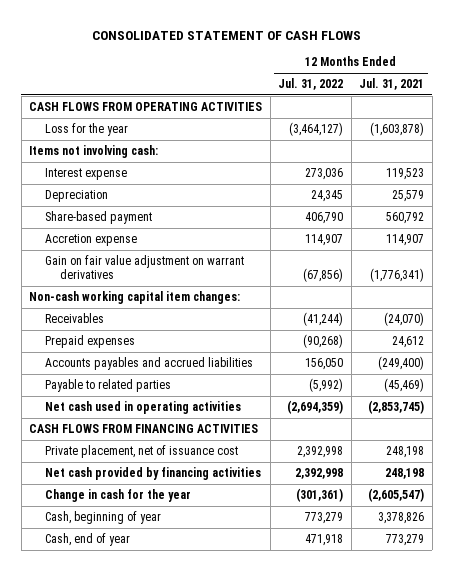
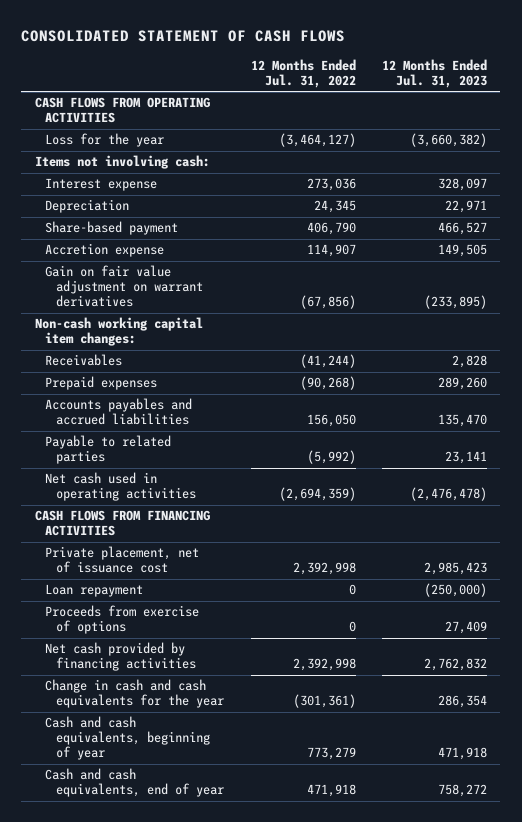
- | 12 Months Ended Jul. 31, 2022 | 12 Months Ended Jul. 31, 2021
+ | 12 Months Ended Jul. 31, 2022 | 12 Months Ended Jul. 31, 2023
+ Loan repayment | 0 | (250,000)
+ Proceeds from exercise of options | 0 | 27,409
- Change in cash for the year | (301,361) | (2,605,547)
- Cash, beginning of year | 773,279 | 3,378,826
- Cash, end of year | 471,918 | 773,279
+ Change in cash and cash equivalents for the year | (301,361) | 286,354
+ Cash and cash equivalents, beginning of year | 773,279 | 471,918
+ Cash and cash equivalents, end of year | 471,918 | 758,272

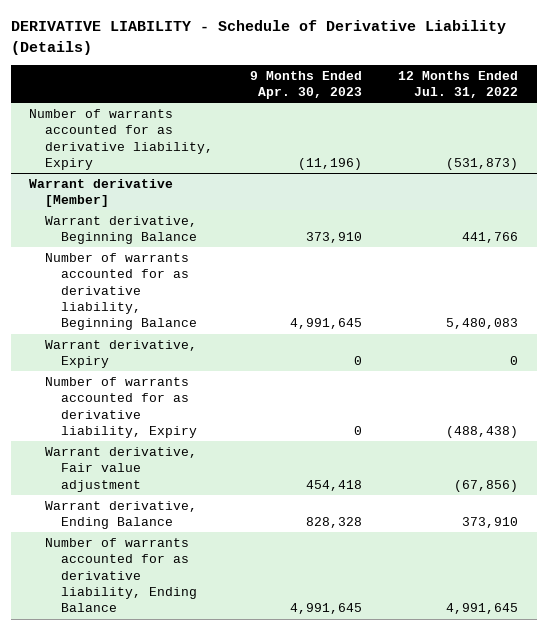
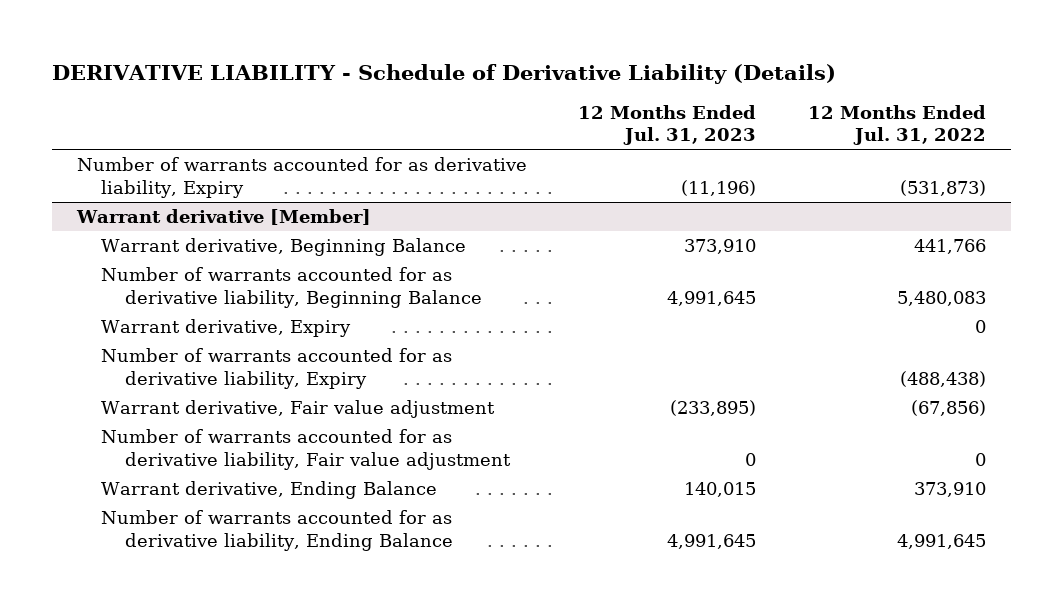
- | 9 Months Ended Apr. 30, 2023 | 12 Months Ended Jul. 31, 2022
+ | 12 Months Ended Jul. 31, 2023 | 12 Months Ended Jul. 31, 2022
@ Warrant derivative [Member]
+ Number of warrants accounted for as derivative liability, Fair value adjustment | 0 | 0

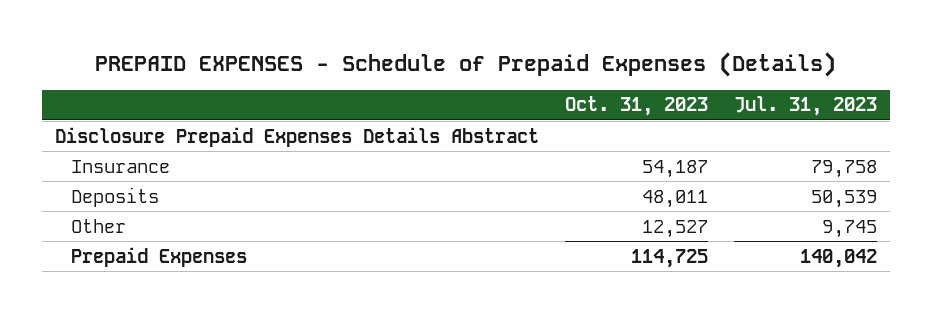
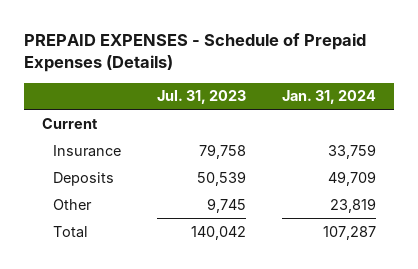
- | Oct. 31, 2023 | Jul. 31, 2023
+ | Jul. 31, 2023 | Jan. 31, 2024
- Disclosure Prepaid Expenses Details Abstract
+ Current
- Prepaid Expenses | 114,725 | 140,042
+ Total | 140,042 | 107,287

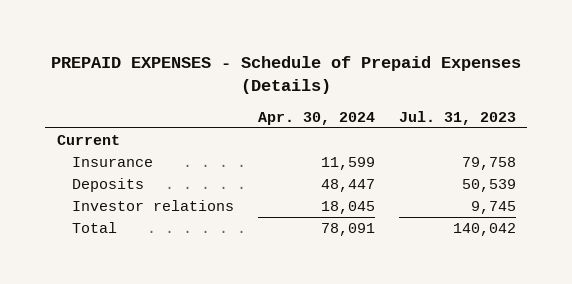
- | Jul. 31, 2023 | Jan. 31, 2024
+ | Apr. 30, 2024 | Jul. 31, 2023
- Other | 9,745 | 23,819
+ Investor relations | 18,045 | 9,745

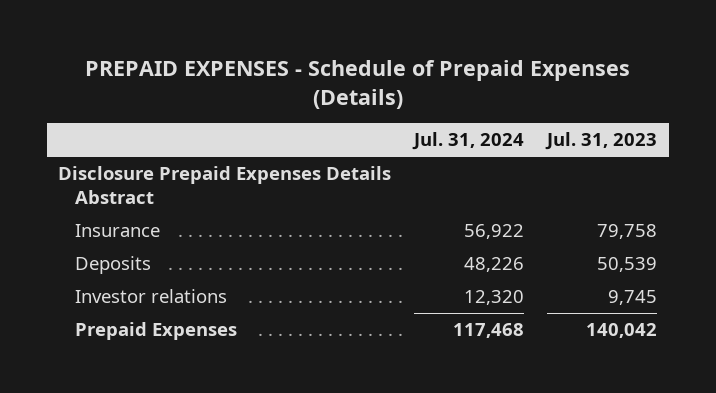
- | Apr. 30, 2024 | Jul. 31, 2023
+ | Jul. 31, 2024 | Jul. 31, 2023
- Current
+ Disclosure Prepaid Expenses Details Abstract
- Total | 78,091 | 140,042
+ Prepaid Expenses | 117,468 | 140,042

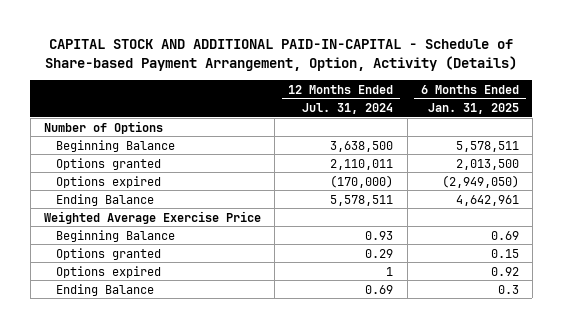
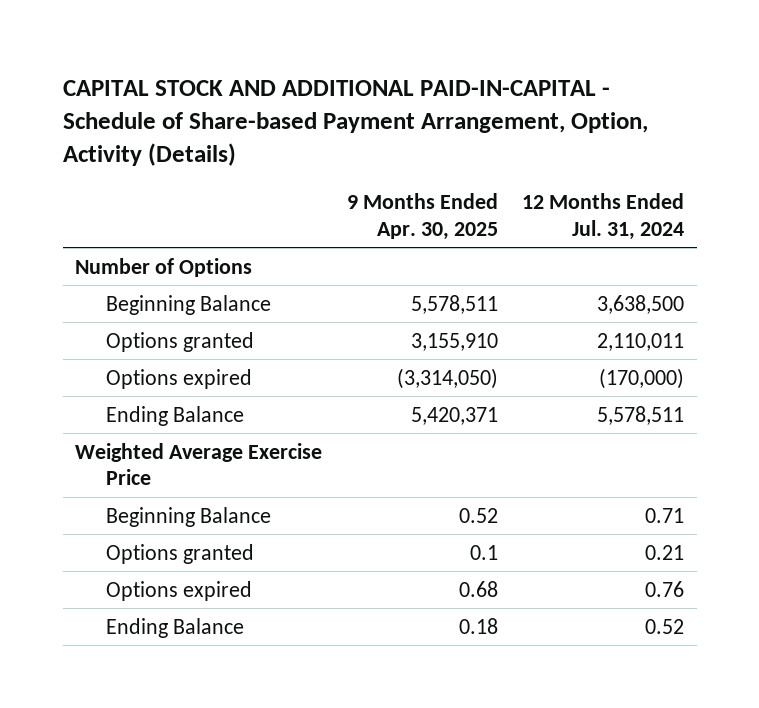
- | 12 Months Ended Jul. 31, 2024 | 6 Months Ended Jan. 31, 2025
+ | 9 Months Ended Apr. 30, 2025 | 12 Months Ended Jul. 31, 2024
- Beginning Balance | 0.93 | 0.69
- Options granted | 0.29 | 0.15
- Options expired | 1 | 0.92
- Ending Balance | 0.69 | 0.3
+ Beginning Balance | 0.52 | 0.71
+ Options granted | 0.1 | 0.21
+ Options expired | 0.68 | 0.76
+ Ending Balance | 0.18 | 0.52

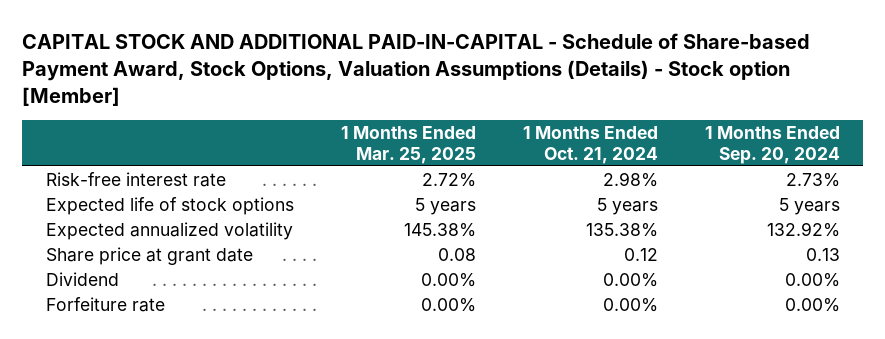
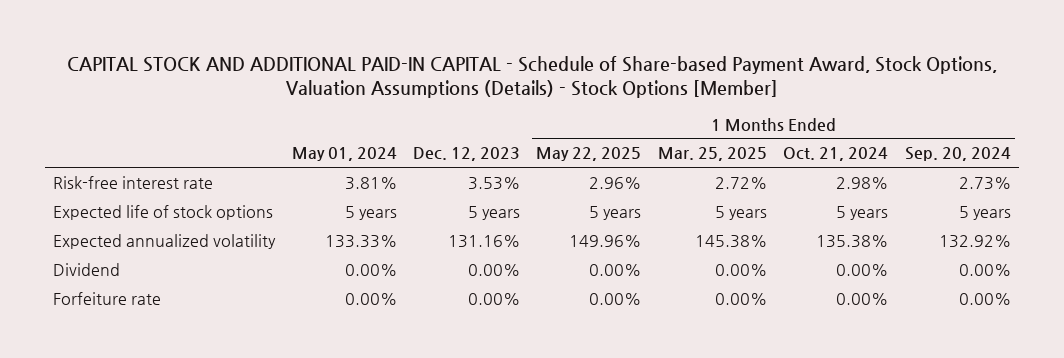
- CAPITAL STOCK AND ADDITIONAL PAID-IN-CAPITAL - Schedule of Share-based Payment Award, Stock Options, Valuation Assumptions (Details) - Stock option [Member]
+ CAPITAL STOCK AND ADDITIONAL PAID-IN CAPITAL - Schedule of Share-based Payment Award, Stock Options, Valuation Assumptions (Details) - Stock Options [Member]
- | 1 Months Ended Mar. 25, 2025 | 1 Months Ended Oct. 21, 2024 | 1 Months Ended Sep. 20, 2024
+ | May 01, 2024 | Dec. 12, 2023 | 1 Months Ended May 22, 2025 | 1 Months Ended Mar. 25, 2025 | 1 Months Ended Oct. 21, 2024 | 1 Months Ended Sep. 20, 2024
- Share price at grant date | 0.08 | 0.12 | 0.13

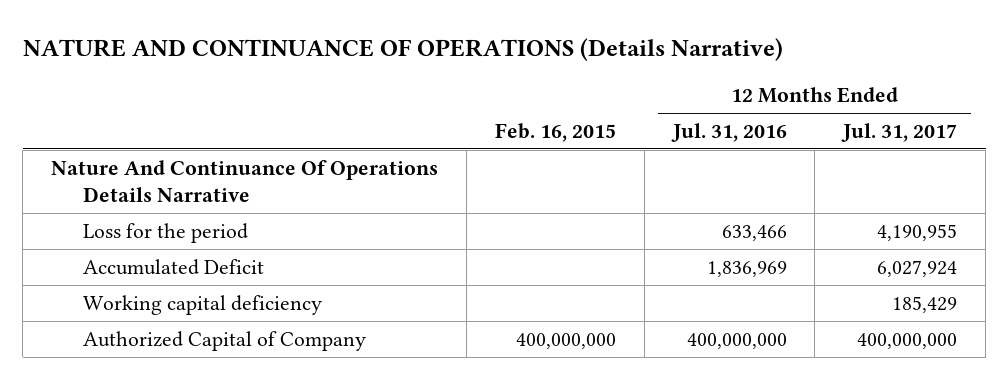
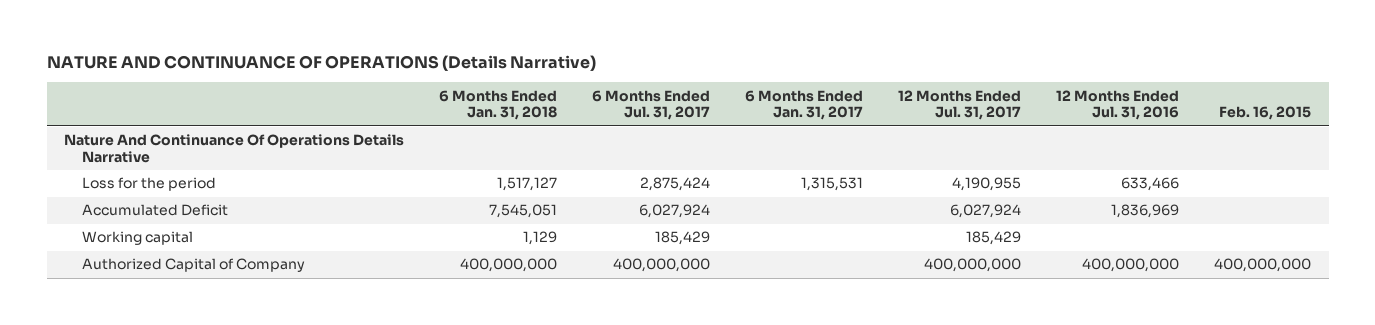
- | Feb. 16, 2015 | 12 Months Ended Jul. 31, 2016 | 12 Months Ended Jul. 31, 2017
+ | 6 Months Ended Jan. 31, 2018 | 6 Months Ended Jul. 31, 2017 | 6 Months Ended Jan. 31, 2017 | 12 Months Ended Jul. 31, 2017 | 12 Months Ended Jul. 31, 2016 | Feb. 16, 2015
- Working capital deficiency | | | 185,429
+ Working capital | 1,129 | 185,429 | | 185,429 | |

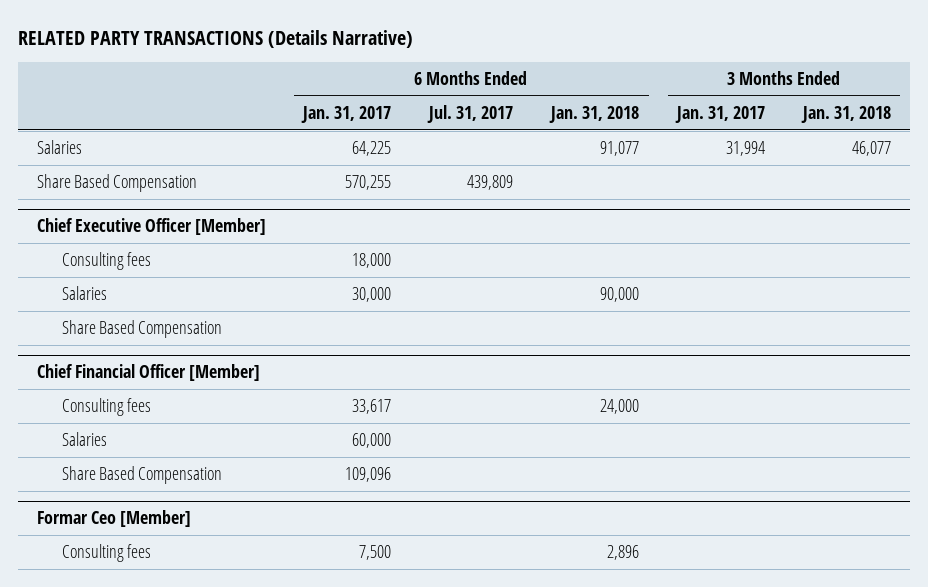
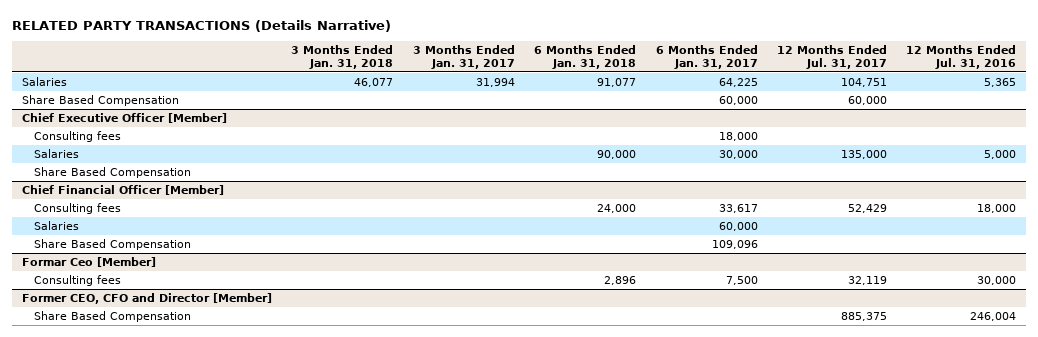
- | 6 Months Ended Jan. 31, 2017 | 6 Months Ended Jul. 31, 2017 | 6 Months Ended Jan. 31, 2018 | 3 Months Ended Jan. 31, 2017 | 3 Months Ended Jan. 31, 2018
+ | 3 Months Ended Jan. 31, 2018 | 3 Months Ended Jan. 31, 2017 | 6 Months Ended Jan. 31, 2018 | 6 Months Ended Jan. 31, 2017 | 12 Months Ended Jul. 31, 2017 | 12 Months Ended Jul. 31, 2016
- Share Based Compensation | 570,255 | 439,809 | | |
+ Share Based Compensation | | | | 60,000 | 60,000 |
+ Former CEO, CFO and Director [Member]
+ Share Based Compensation | | | | | 885,375 | 246,004

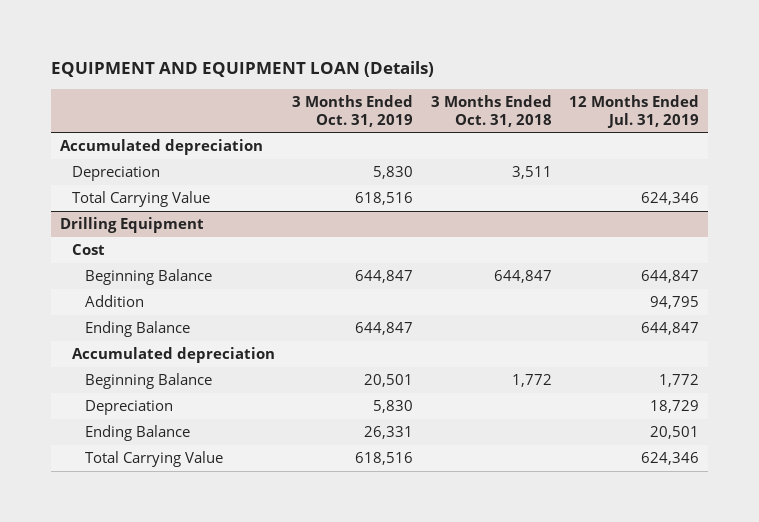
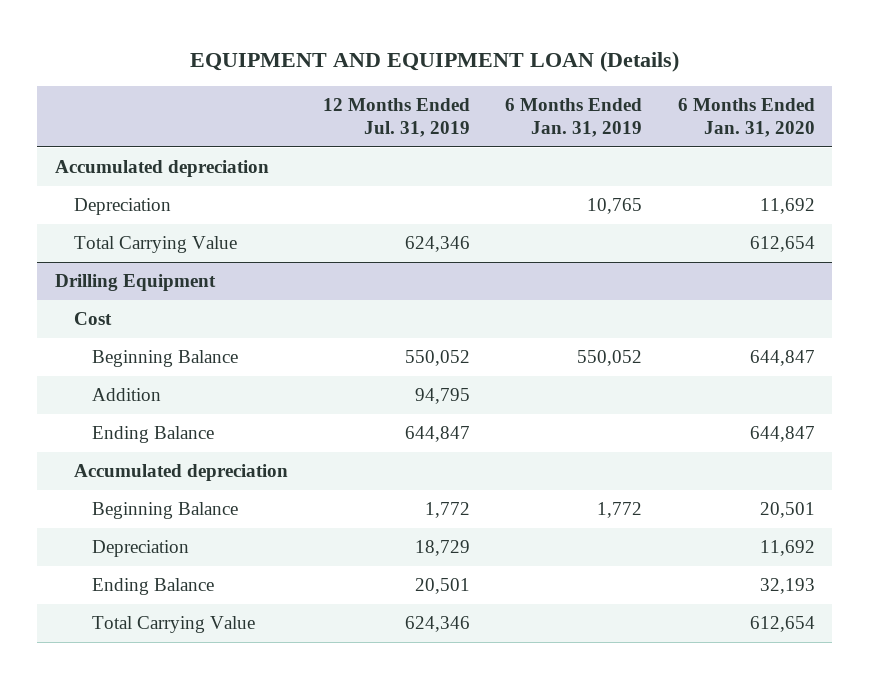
- | 3 Months Ended Oct. 31, 2019 | 3 Months Ended Oct. 31, 2018 | 12 Months Ended Jul. 31, 2019
+ | 12 Months Ended Jul. 31, 2019 | 6 Months Ended Jan. 31, 2019 | 6 Months Ended Jan. 31, 2020
@ Drilling Equipment
- Beginning Balance | 644,847 | 644,847 | 644,847
+ Beginning Balance | 550,052 | 550,052 | 644,847

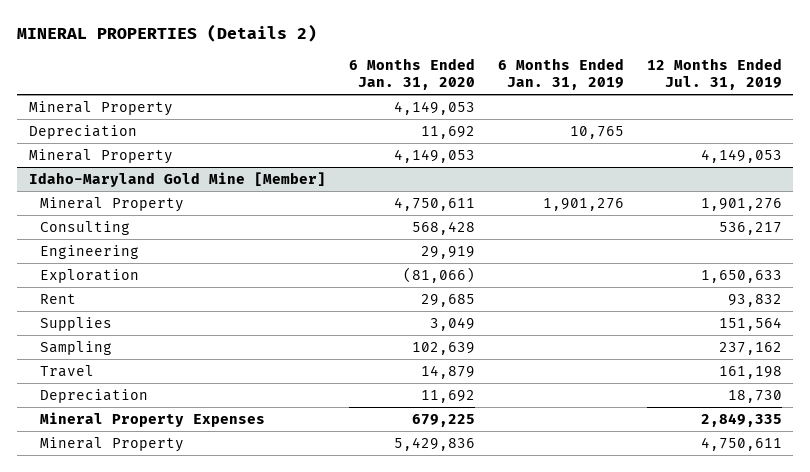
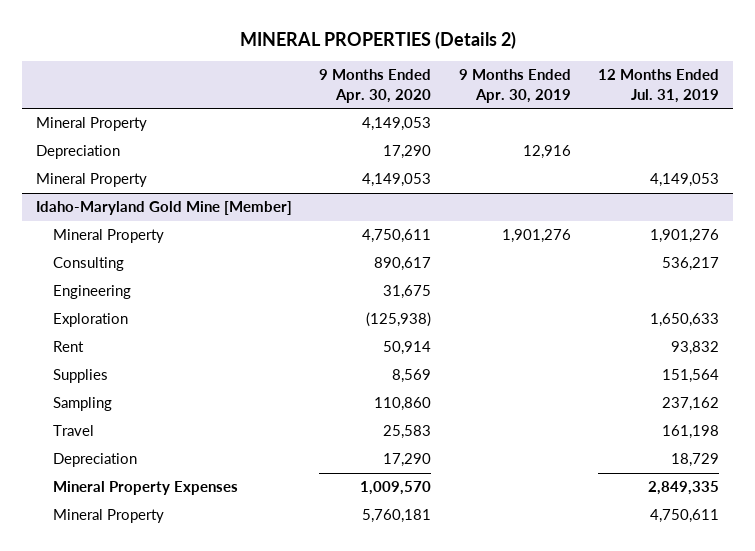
- | 6 Months Ended Jan. 31, 2020 | 6 Months Ended Jan. 31, 2019 | 12 Months Ended Jul. 31, 2019
+ | 9 Months Ended Apr. 30, 2020 | 9 Months Ended Apr. 30, 2019 | 12 Months Ended Jul. 31, 2019
@ Idaho-Maryland Gold Mine [Member]
- Depreciation | 11,692 | | 18,730
+ Depreciation | 17,290 | | 18,729

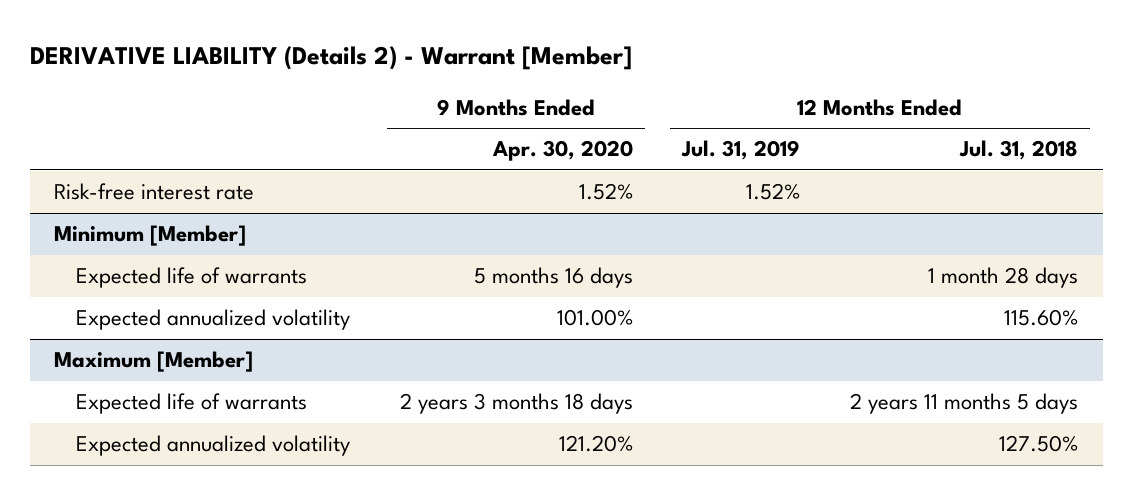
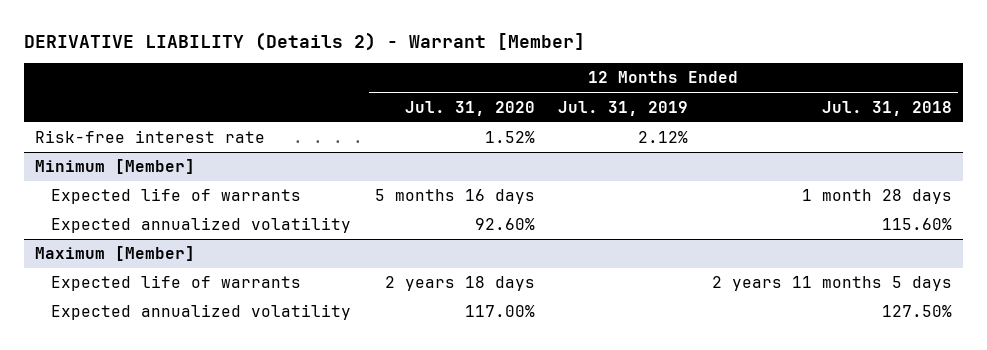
- | 9 Months Ended Apr. 30, 2020 | 12 Months Ended Jul. 31, 2019 | 12 Months Ended Jul. 31, 2018
+ | 12 Months Ended Jul. 31, 2020 | 12 Months Ended Jul. 31, 2019 | 12 Months Ended Jul. 31, 2018
- Risk-free interest rate | 1.52% | 1.52% |
+ Risk-free interest rate | 1.52% | 2.12% |

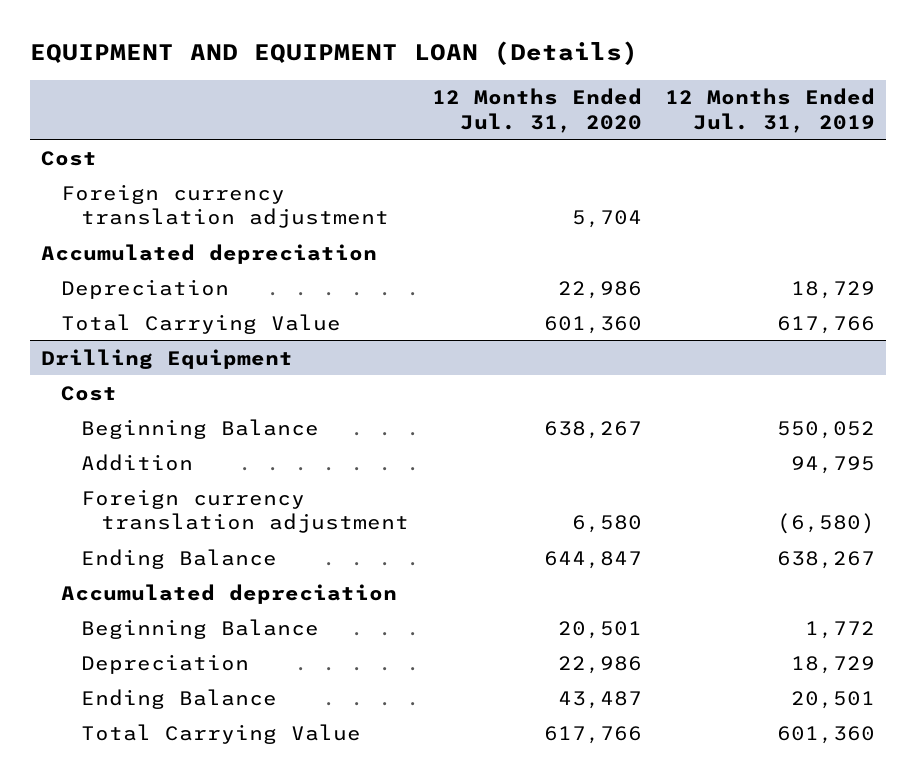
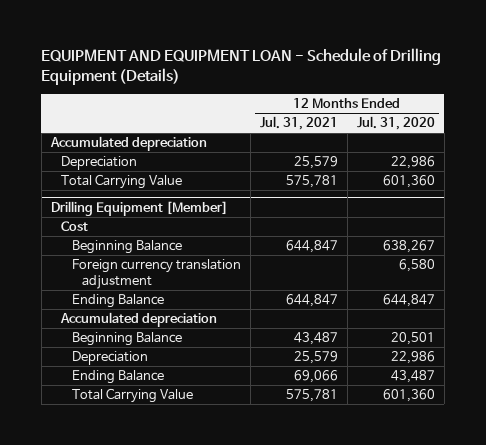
- EQUIPMENT AND EQUIPMENT LOAN (Details)
+ EQUIPMENT AND EQUIPMENT LOAN - Schedule of Drilling Equipment (Details)
- | 12 Months Ended Jul. 31, 2020 | 12 Months Ended Jul. 31, 2019
+ | 12 Months Ended Jul. 31, 2021 | 12 Months Ended Jul. 31, 2020
- Cost
- Foreign currency translation adjustment | 5,704 |
- Drilling Equipment
+ Drilling Equipment [Member]
- Addition | | 94,795
- Total Carrying Value | 617,766 | 601,360
+ Total Carrying Value | 575,781 | 601,360

